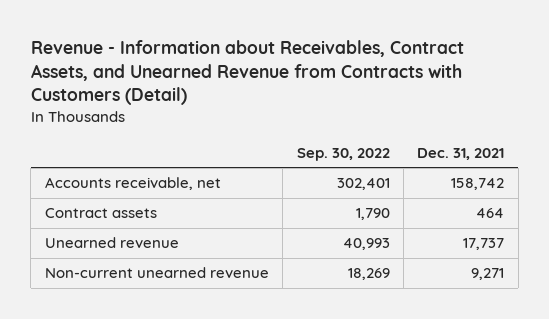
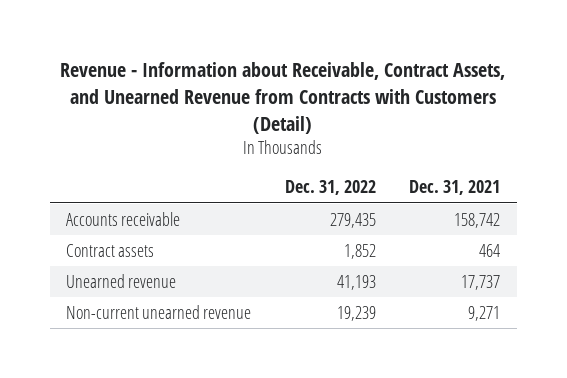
- Revenue - Information about Receivables, Contract Assets, and Unearned Revenue from Contracts with Customers (Detail)
+ Revenue - Information about Receivable, Contract Assets, and Unearned Revenue from Contracts with Customers (Detail)
- | Sep. 30, 2022 | Dec. 31, 2021
+ | Dec. 31, 2022 | Dec. 31, 2021
- Accounts receivable, net | 302,401 | 158,742
+ Accounts receivable | 279,435 | 158,742

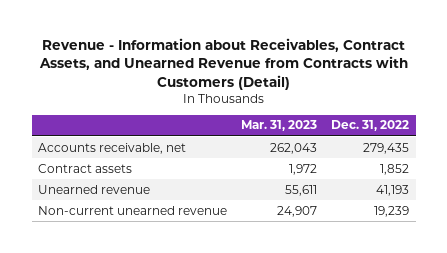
- Revenue - Information about Receivable, Contract Assets, and Unearned Revenue from Contracts with Customers (Detail)
+ Revenue - Information about Receivables, Contract Assets, and Unearned Revenue from Contracts with Customers (Detail)
- | Dec. 31, 2022 | Dec. 31, 2021
+ | Mar. 31, 2023 | Dec. 31, 2022
- Accounts receivable | 279,435 | 158,742
+ Accounts receivable, net | 262,043 | 279,435

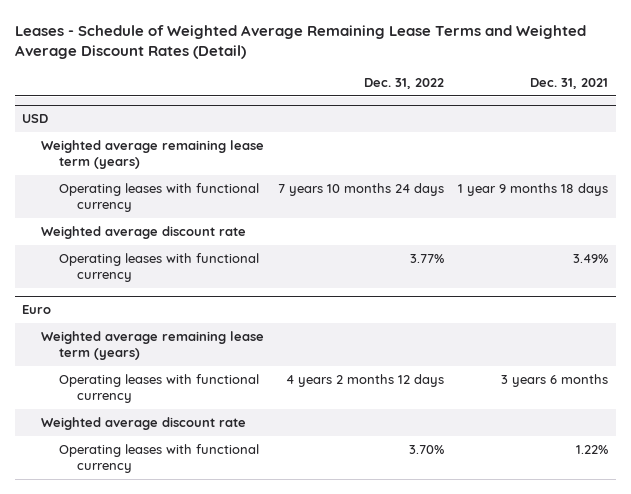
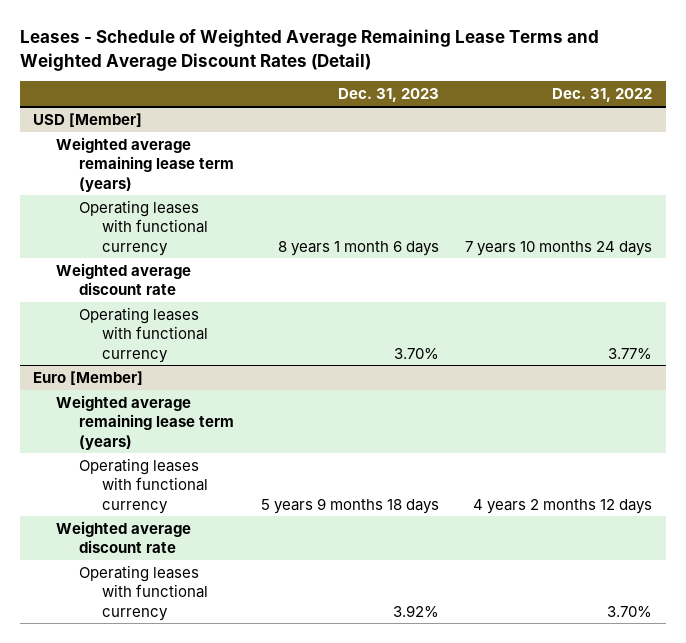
- | Dec. 31, 2022 | Dec. 31, 2021
+ | Dec. 31, 2023 | Dec. 31, 2022
- USD
+ USD [Member]
- Euro
+ Euro [Member]

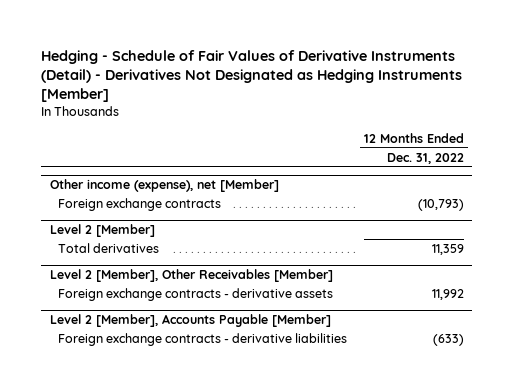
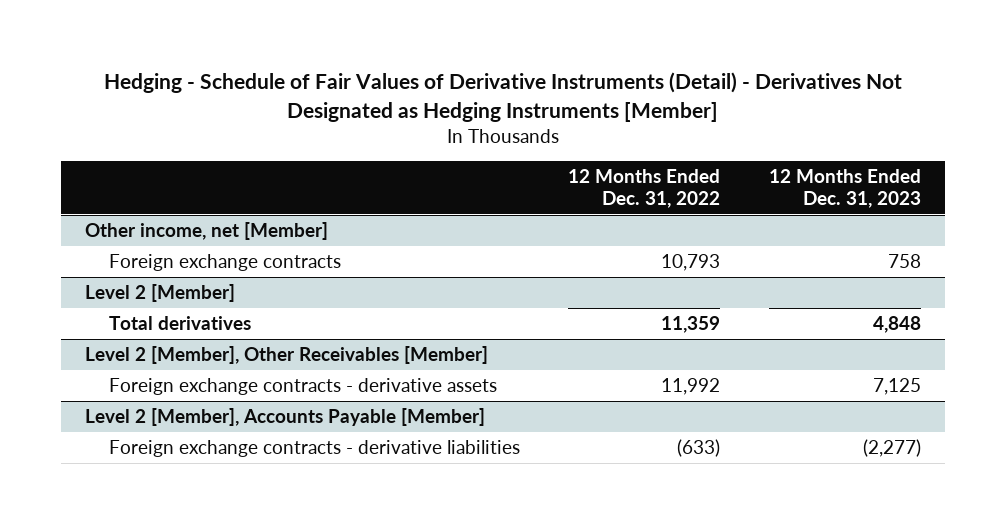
- | 12 Months Ended Dec. 31, 2022
+ | 12 Months Ended Dec. 31, 2022 | 12 Months Ended Dec. 31, 2023
- Other income (expense), net [Member]
- Foreign exchange contracts | (10,793)
+ Other income, net [Member]
+ Foreign exchange contracts | 10,793 | 758

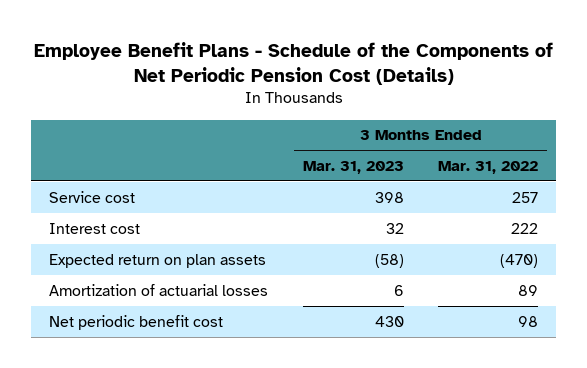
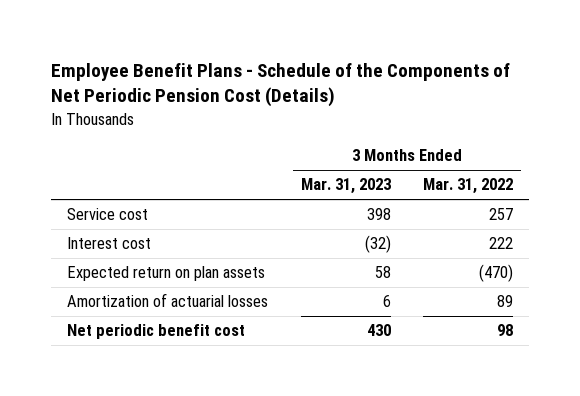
- Interest cost | 32 | 222
- Expected return on plan assets | (58) | (470)
+ Interest cost | (32) | 222
+ Expected return on plan assets | 58 | (470)

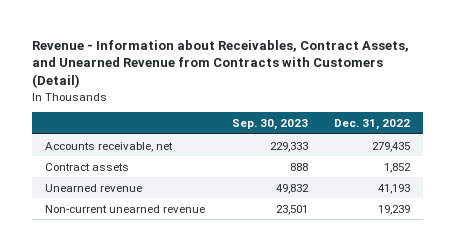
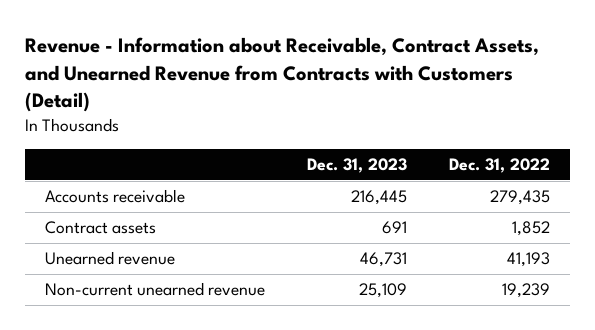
- Revenue - Information about Receivables, Contract Assets, and Unearned Revenue from Contracts with Customers (Detail)
+ Revenue - Information about Receivable, Contract Assets, and Unearned Revenue from Contracts with Customers (Detail)
- | Sep. 30, 2023 | Dec. 31, 2022
+ | Dec. 31, 2023 | Dec. 31, 2022
- Accounts receivable, net | 229,333 | 279,435
+ Accounts receivable | 216,445 | 279,435

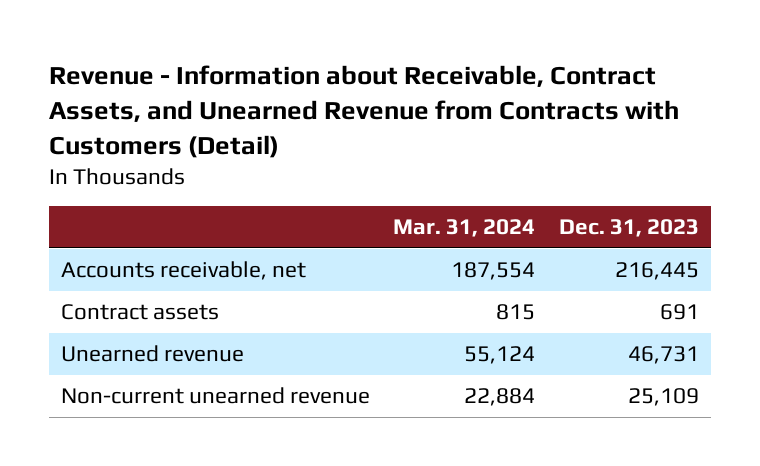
- | Dec. 31, 2023 | Dec. 31, 2022
+ | Mar. 31, 2024 | Dec. 31, 2023
- Accounts receivable | 216,445 | 279,435
+ Accounts receivable, net | 187,554 | 216,445

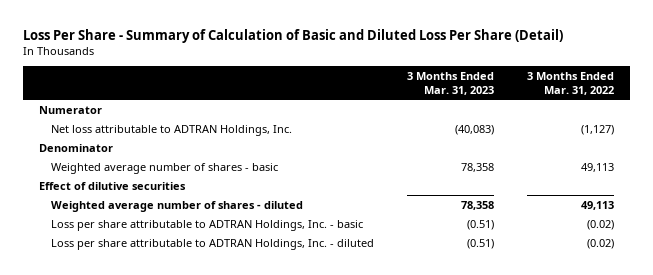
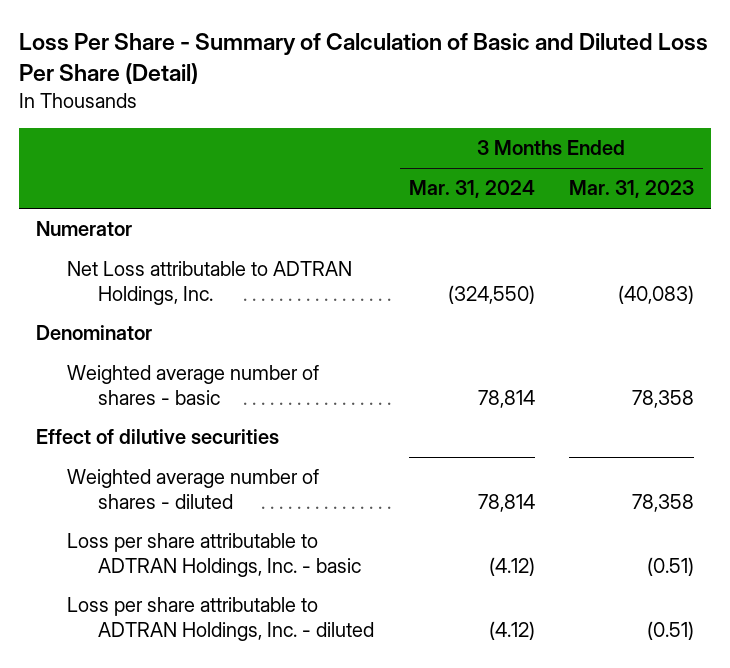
- | 3 Months Ended Mar. 31, 2023 | 3 Months Ended Mar. 31, 2022
+ | 3 Months Ended Mar. 31, 2024 | 3 Months Ended Mar. 31, 2023
- Net loss attributable to ADTRAN Holdings, Inc. | (40,083) | (1,127)
+ Net Loss attributable to ADTRAN Holdings, Inc. | (324,550) | (40,083)

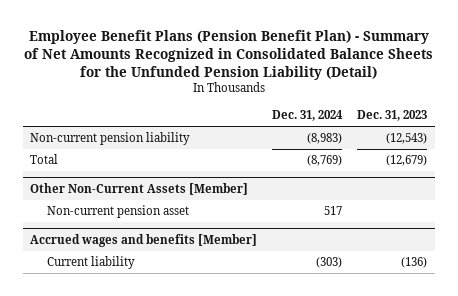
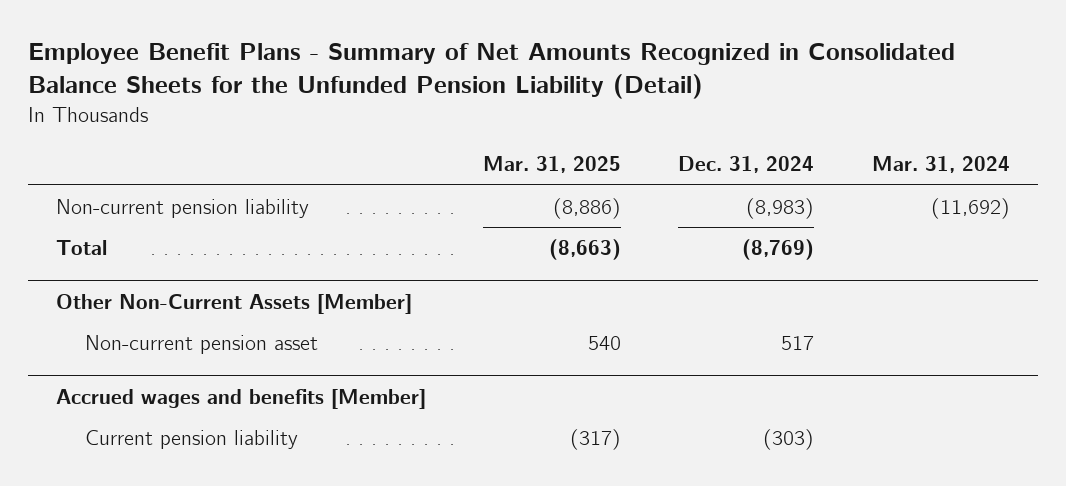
- Employee Benefit Plans (Pension Benefit Plan) - Summary of Net Amounts Recognized in Consolidated Balance Sheets for the Unfunded Pension Liability (Detail)
+ Employee Benefit Plans - Summary of Net Amounts Recognized in Consolidated Balance Sheets for the Unfunded Pension Liability (Detail)
- | Dec. 31, 2024 | Dec. 31, 2023
+ | Mar. 31, 2025 | Dec. 31, 2024 | Mar. 31, 2024
@ Accrued wages and benefits [Member]
- Current liability | (303) | (136)
+ Current pension liability | (317) | (303) |

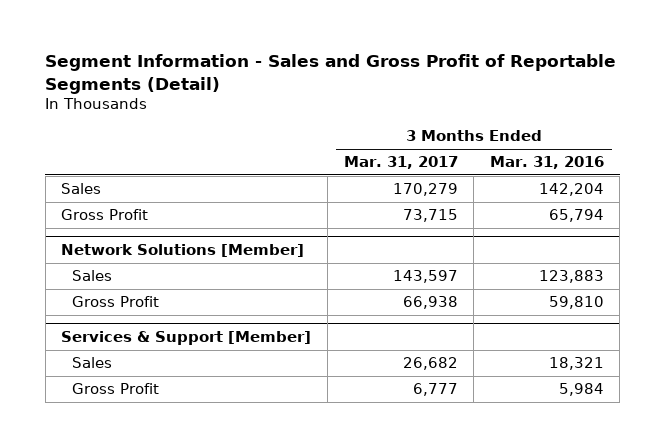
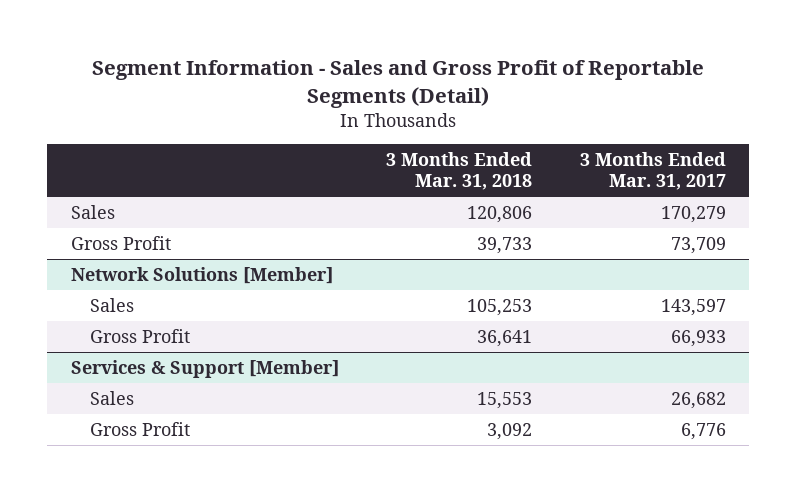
- | 3 Months Ended Mar. 31, 2017 | 3 Months Ended Mar. 31, 2016
+ | 3 Months Ended Mar. 31, 2018 | 3 Months Ended Mar. 31, 2017
- Gross Profit | 73,715 | 65,794
+ Gross Profit | 39,733 | 73,709
@ Network Solutions [Member]
- Gross Profit | 66,938 | 59,810
+ Gross Profit | 36,641 | 66,933
@ Services & Support [Member]
- Gross Profit | 6,777 | 5,984
+ Gross Profit | 3,092 | 6,776

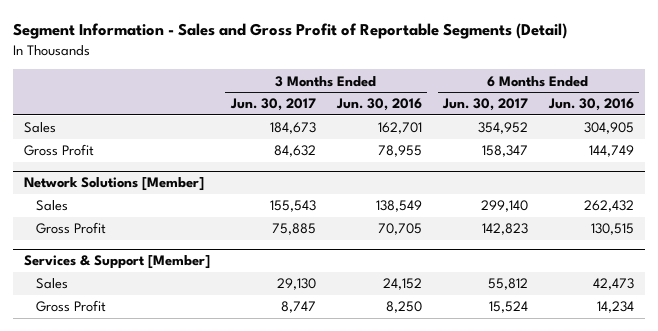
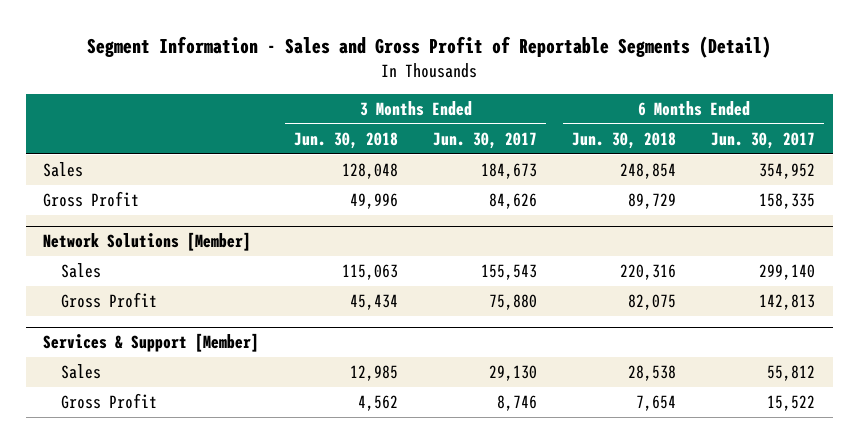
- | 3 Months Ended Jun. 30, 2017 | 3 Months Ended Jun. 30, 2016 | 6 Months Ended Jun. 30, 2017 | 6 Months Ended Jun. 30, 2016
+ | 3 Months Ended Jun. 30, 2018 | 3 Months Ended Jun. 30, 2017 | 6 Months Ended Jun. 30, 2018 | 6 Months Ended Jun. 30, 2017
- Gross Profit | 84,632 | 78,955 | 158,347 | 144,749
+ Gross Profit | 49,996 | 84,626 | 89,729 | 158,335
@ Network Solutions [Member]
- Gross Profit | 75,885 | 70,705 | 142,823 | 130,515
+ Gross Profit | 45,434 | 75,880 | 82,075 | 142,813
@ Services & Support [Member]
- Gross Profit | 8,747 | 8,250 | 15,524 | 14,234
+ Gross Profit | 4,562 | 8,746 | 7,654 | 15,522

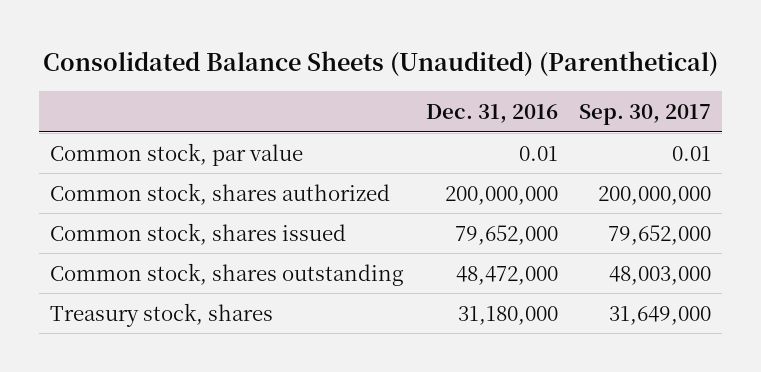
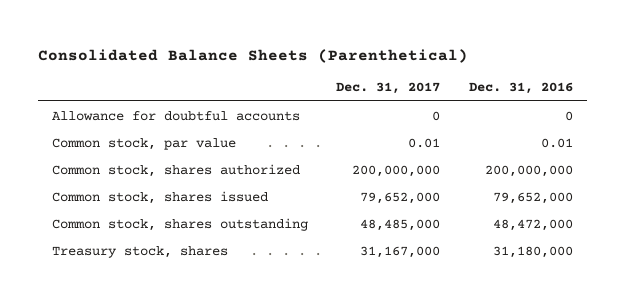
- Consolidated Balance Sheets (Unaudited) (Parenthetical)
+ Consolidated Balance Sheets (Parenthetical)
- | Dec. 31, 2016 | Sep. 30, 2017
+ | Dec. 31, 2017 | Dec. 31, 2016
+ Allowance for doubtful accounts | 0 | 0

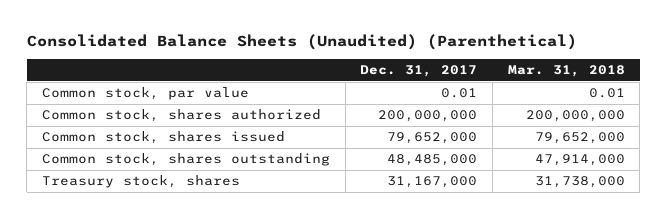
- Consolidated Balance Sheets (Parenthetical)
+ Consolidated Balance Sheets (Unaudited) (Parenthetical)
- | Dec. 31, 2017 | Dec. 31, 2016
+ | Dec. 31, 2017 | Mar. 31, 2018
- Allowance for doubtful accounts | 0 | 0

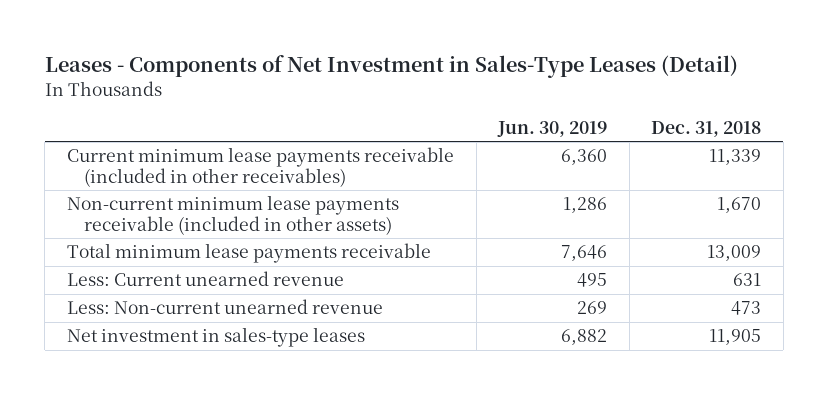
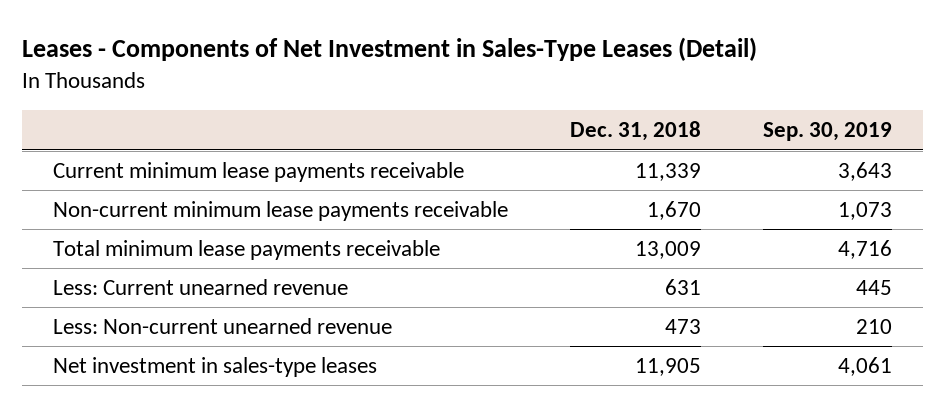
- | Jun. 30, 2019 | Dec. 31, 2018
+ | Dec. 31, 2018 | Sep. 30, 2019
- Current minimum lease payments receivable (included in other receivables) | 6,360 | 11,339
- Non-current minimum lease payments receivable (included in other assets) | 1,286 | 1,670
+ Current minimum lease payments receivable | 11,339 | 3,643
+ Non-current minimum lease payments receivable | 1,670 | 1,073

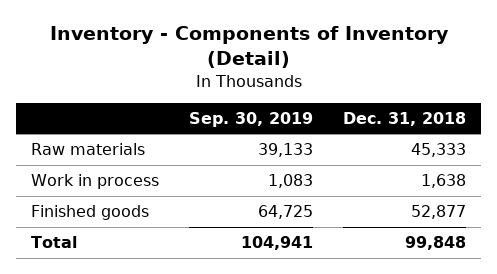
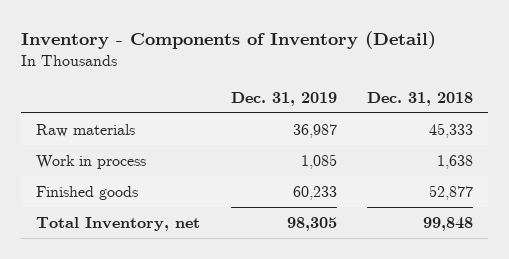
- | Sep. 30, 2019 | Dec. 31, 2018
+ | Dec. 31, 2019 | Dec. 31, 2018
- Total | 104,941 | 99,848
+ Total Inventory, net | 98,305 | 99,848

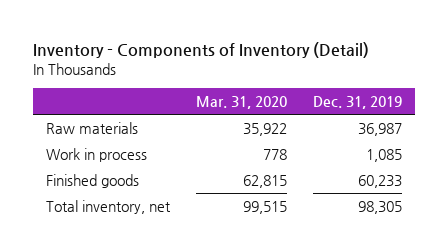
- | Dec. 31, 2019 | Dec. 31, 2018
+ | Mar. 31, 2020 | Dec. 31, 2019
- Total Inventory, net | 98,305 | 99,848
+ Total inventory, net | 99,515 | 98,305

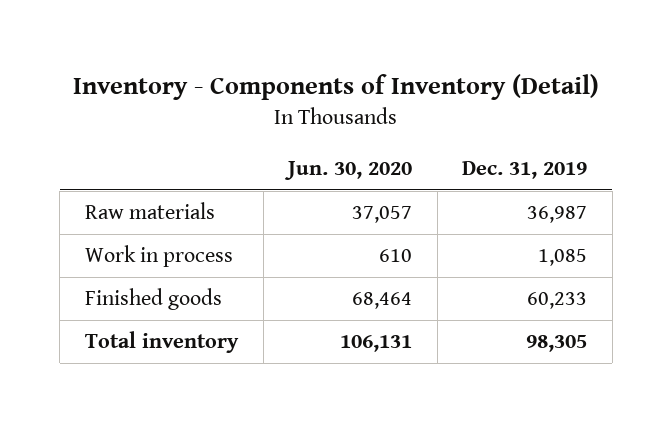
- | Mar. 31, 2020 | Dec. 31, 2019
+ | Jun. 30, 2020 | Dec. 31, 2019
- Total inventory, net | 99,515 | 98,305
+ Total inventory | 106,131 | 98,305

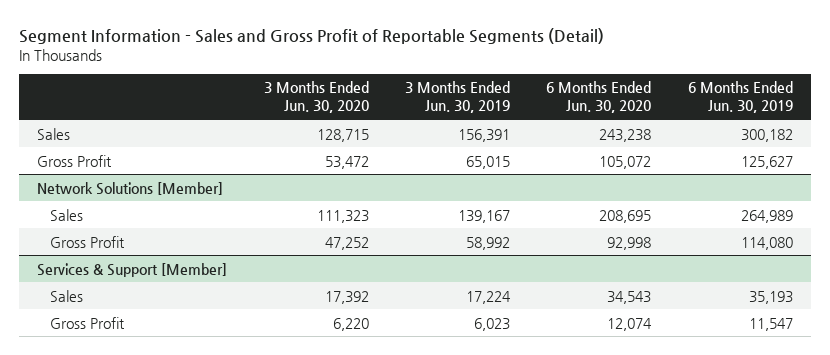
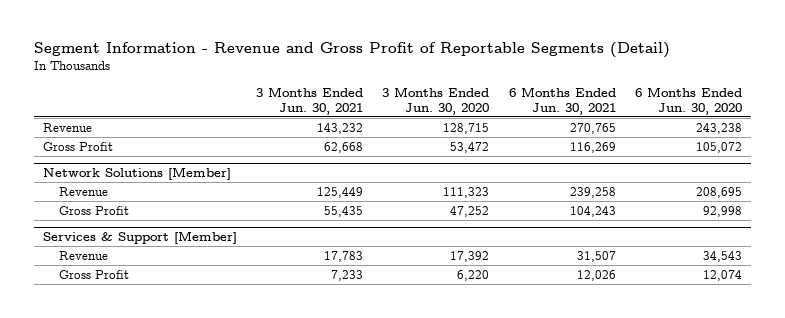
- Segment Information - Sales and Gross Profit of Reportable Segments (Detail)
+ Segment Information - Revenue and Gross Profit of Reportable Segments (Detail)
- | 3 Months Ended Jun. 30, 2020 | 3 Months Ended Jun. 30, 2019 | 6 Months Ended Jun. 30, 2020 | 6 Months Ended Jun. 30, 2019
+ | 3 Months Ended Jun. 30, 2021 | 3 Months Ended Jun. 30, 2020 | 6 Months Ended Jun. 30, 2021 | 6 Months Ended Jun. 30, 2020
- Sales | 128,715 | 156,391 | 243,238 | 300,182
+ Revenue | 143,232 | 128,715 | 270,765 | 243,238
@ Network Solutions [Member]
- Sales | 111,323 | 139,167 | 208,695 | 264,989
+ Revenue | 125,449 | 111,323 | 239,258 | 208,695
@ Services & Support [Member]
- Sales | 17,392 | 17,224 | 34,543 | 35,193
+ Revenue | 17,783 | 17,392 | 31,507 | 34,543

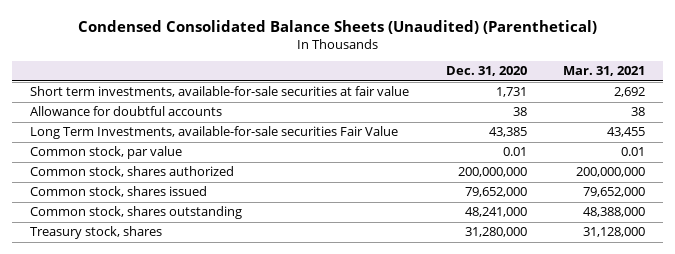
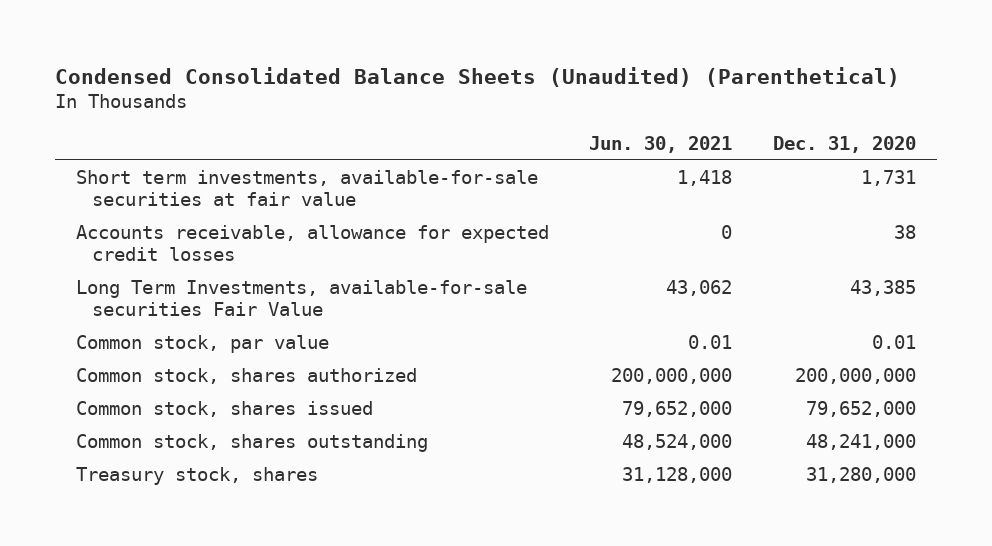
- | Dec. 31, 2020 | Mar. 31, 2021
+ | Jun. 30, 2021 | Dec. 31, 2020
- Allowance for doubtful accounts | 38 | 38
+ Accounts receivable, allowance for expected credit losses | 0 | 38

